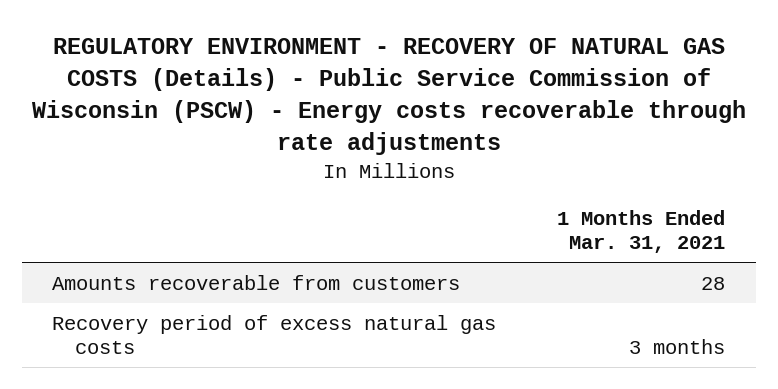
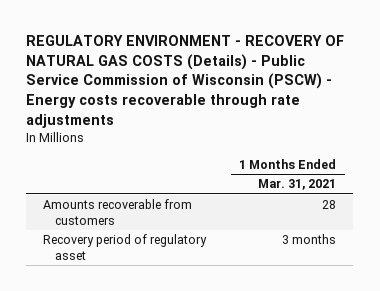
- Recovery period of excess natural gas costs | 3 months
+ Recovery period of regulatory asset | 3 months

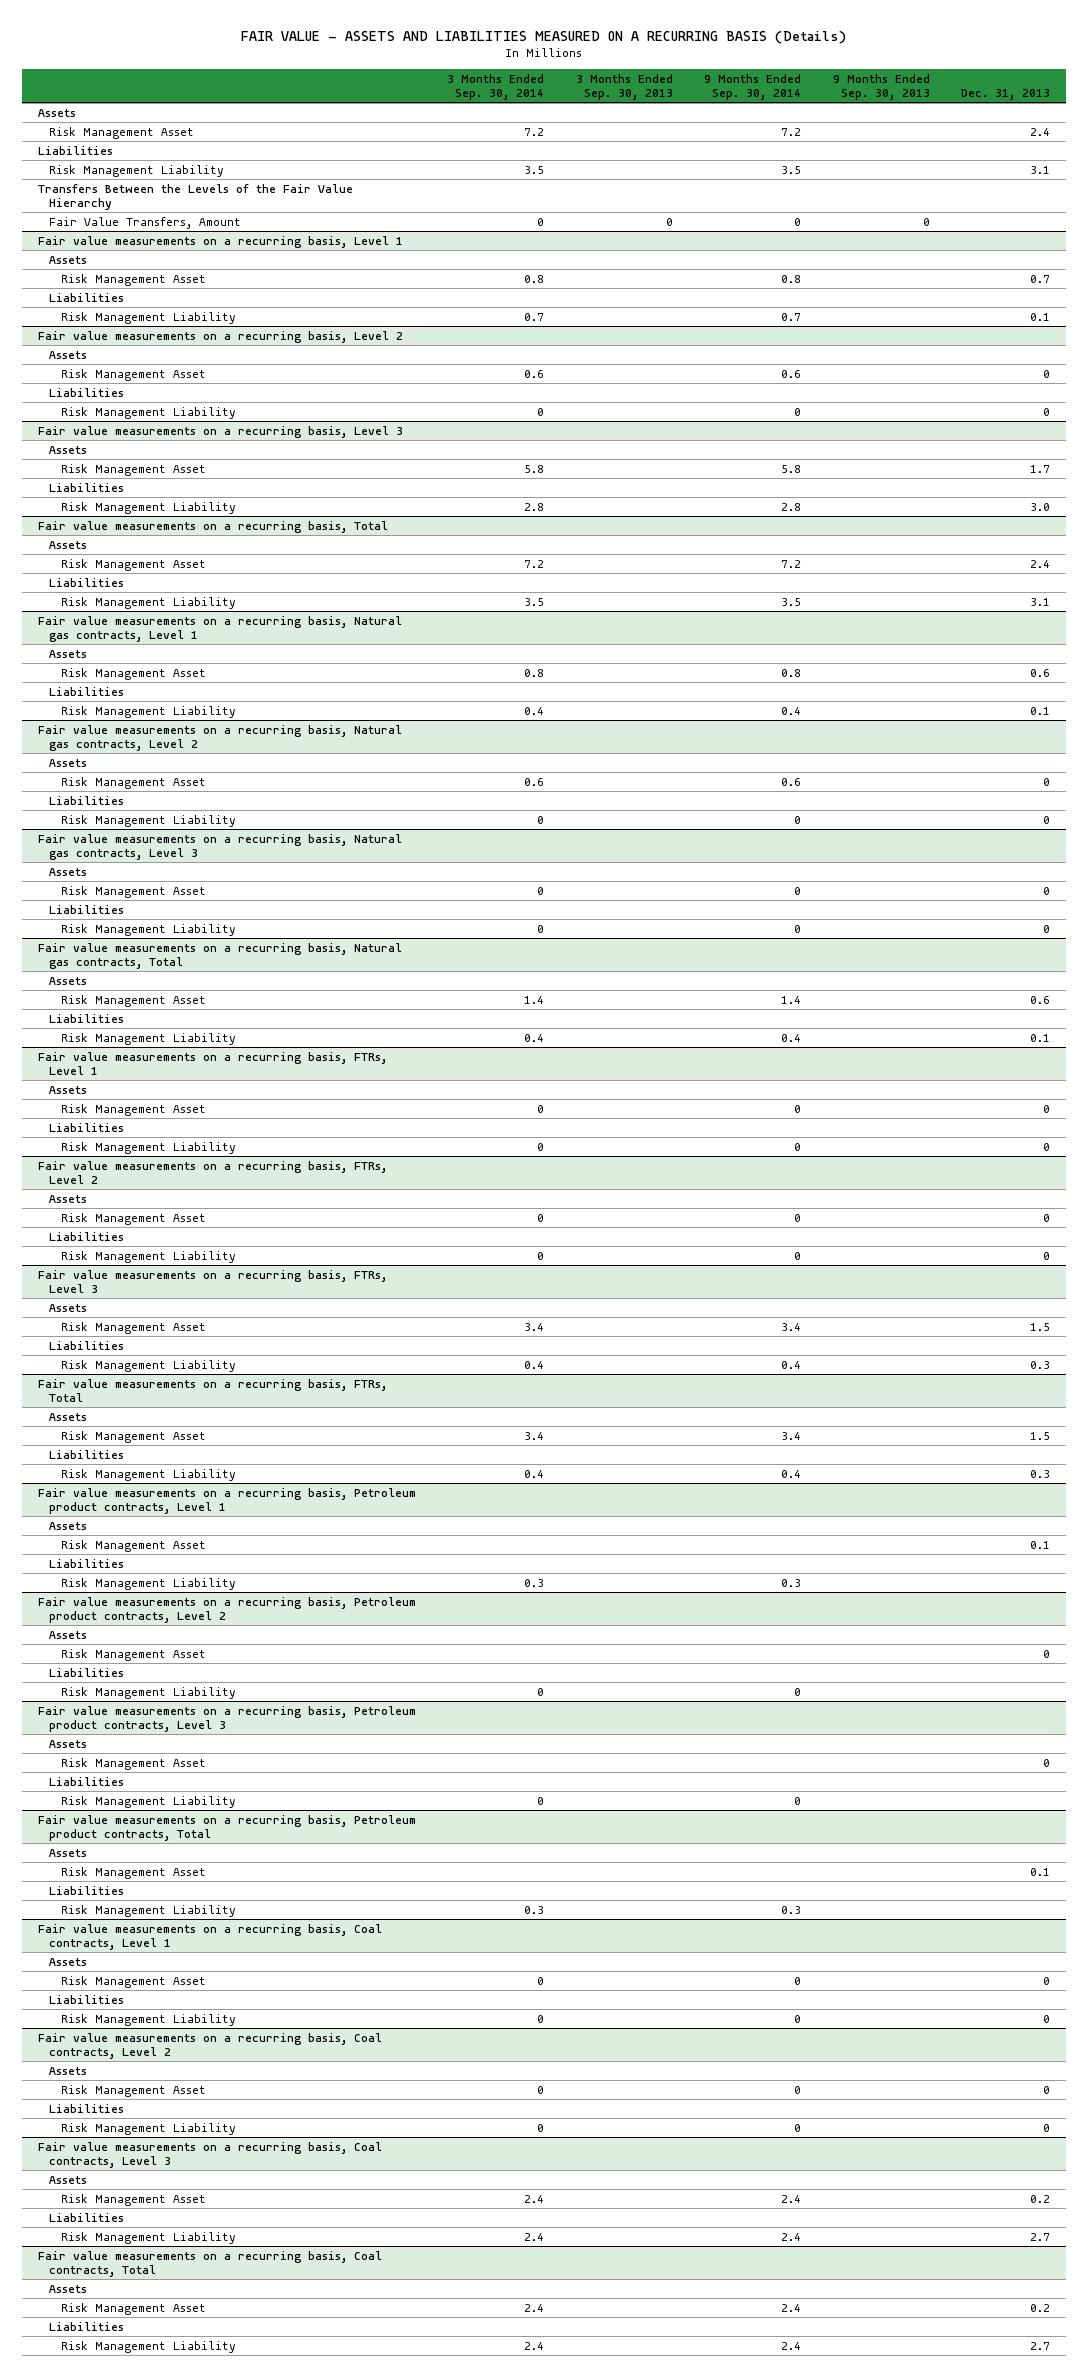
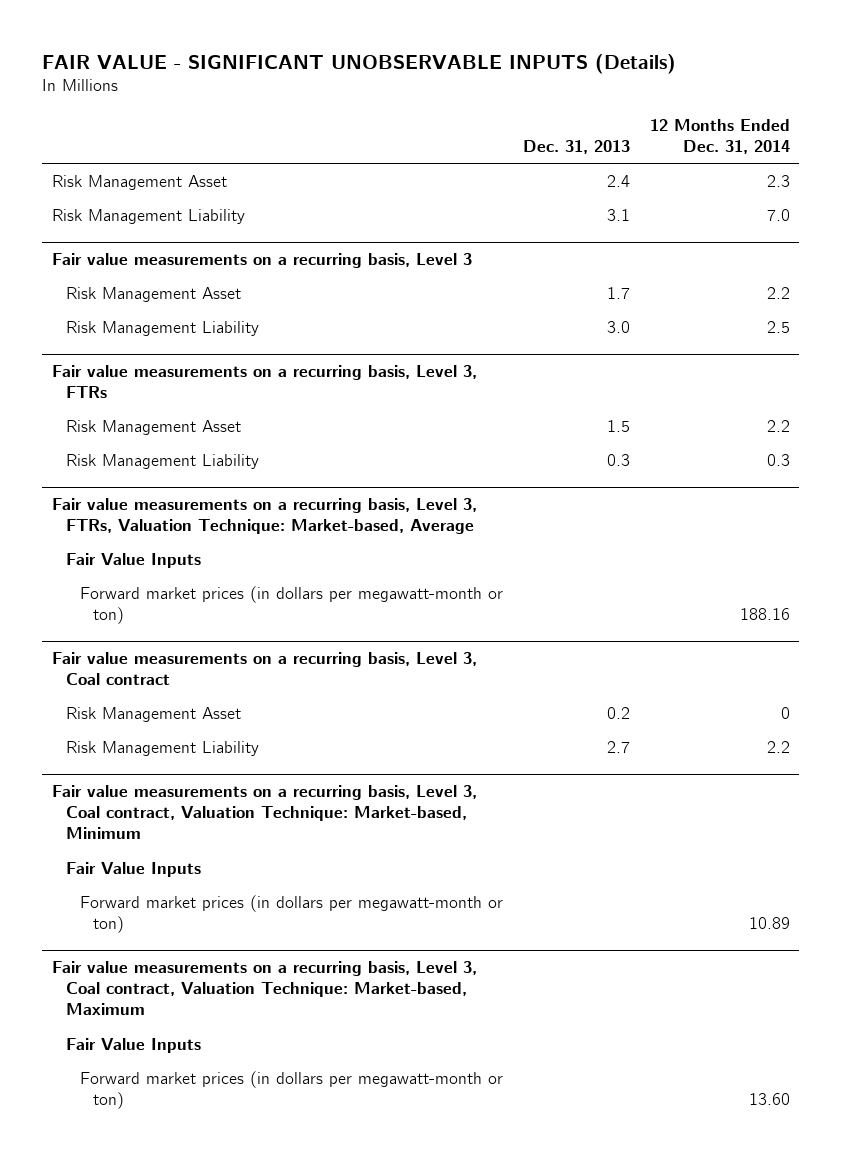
- FAIR VALUE - ASSETS AND LIABILITIES MEASURED ON A RECURRING BASIS (Details)
+ FAIR VALUE - SIGNIFICANT UNOBSERVABLE INPUTS (Details)
- | 3 Months Ended Sep. 30, 2014 | 3 Months Ended Sep. 30, 2013 | 9 Months Ended Sep. 30, 2014 | 9 Months Ended Sep. 30, 2013 | Dec. 31, 2013
+ | Dec. 31, 2013 | 12 Months Ended Dec. 31, 2014
- Assets
- Liabilities
- Transfers Between the Levels of the Fair Value Hierarchy
- Fair Value Transfers, Amount | 0 | 0 | 0 | 0 |
- Fair value measurements on a recurring basis, Level 1
- Assets
- Risk Management Asset | 0.8 | | 0.8 | | 0.7
- Liabilities
- Risk Management Liability | 0.7 | | 0.7 | | 0.1
- Fair value measurements on a recurring basis, Level 2
- Assets
- Risk Management Asset | 0.6 | | 0.6 | | 0
- Liabilities
- Risk Management Liability | 0 | | 0 | | 0
@ Fair value measurements on a recurring basis, Level 3
- Assets
- Liabilities
- Fair value measurements on a recurring basis, Total
- Assets
- Risk Management Asset | 7.2 | | 7.2 | | 2.4
- Liabilities
- Risk Management Liability | 3.5 | | 3.5 | | 3.1
- Fair value measurements on a recurring basis, Natural gas contracts, Level 1
- Assets
- Risk Management Asset | 0.8 | | 0.8 | | 0.6
- Liabilities
- Risk Management Liability | 0.4 | | 0.4 | | 0.1
- Fair value measurements on a recurring basis, Natural gas contracts, Level 2
- Assets
- Risk Management Asset | 0.6 | | 0.6 | | 0
- Liabilities
- Risk Management Liability | 0 | | 0 | | 0
- Fair value measurements on a recurring basis, Natural gas contracts, Level 3
- Assets
- Risk Management Asset | 0 | | 0 | | 0
- Liabilities
- Risk Management Liability | 0 | | 0 | | 0
- Fair value measurements on a recurring basis, Natural gas contracts, Total
- Assets
- Risk Management Asset | 1.4 | | 1.4 | | 0.6
- Liabilities
- Risk Management Liability | 0.4 | | 0.4 | | 0.1
- Fair value measurements on a recurring basis, FTRs, Level 1
- Assets
- Risk Management Asset | 0 | | 0 | | 0
- Liabilities
- Risk Management Liability | 0 | | 0 | | 0
- Fair value measurements on a recurring basis, FTRs, Level 2
- Assets
- Risk Management Asset | 0 | | 0 | | 0
- Liabilities
- Risk Management Liability | 0 | | 0 | | 0
- Fair value measurements on a recurring basis, FTRs, Level 3
- Assets
- Risk Management Asset | 3.4 | | 3.4 | | 1.5
- Liabilities
- Risk Management Liability | 0.4 | | 0.4 | | 0.3
- Fair value measurements on a recurring basis, FTRs, Total
- Assets
+ Fair value measurements on a recurring basis, Level 3, FTRs
- Liabilities
- Fair value measurements on a recurring basis, Petroleum product contracts, Level 1
- Assets
- Risk Management Asset | | | | | 0.1
- Liabilities
- Risk Management Liability | 0.3 | | 0.3 | |
- Fair value measurements on a recurring basis, Petroleum product contracts, Level 2
- Assets
- Risk Management Asset | | | | | 0
- Liabilities
- Risk Management Liability | 0 | | 0 | |
- Fair value measurements on a recurring basis, Petroleum product contracts, Level 3
- Assets
- Risk Management Asset | | | | | 0
- Liabilities
- Risk Management Liability | 0 | | 0 | |
- Fair value measurements on a recurring basis, Petroleum product contracts, Total
- Assets
- Risk Management Asset | | | | | 0.1
- Liabilities
- Risk Management Liability | 0.3 | | 0.3 | |
- Fair value measurements on a recurring basis, Coal contracts, Level 1
- Assets
- Risk Management Asset | 0 | | 0 | | 0
- Liabilities
- Risk Management Liability | 0 | | 0 | | 0
- Fair value measurements on a recurring basis, Coal contracts, Level 2
- Assets
- Risk Management Asset | 0 | | 0 | | 0
- Liabilities
- Risk Management Liability | 0 | | 0 | | 0
- Fair value measurements on a recurring basis, Coal contracts, Level 3
- Assets
- Risk Management Asset | 2.4 | | 2.4 | | 0.2
- Liabilities
- Risk Management Liability | 2.4 | | 2.4 | | 2.7
- Fair value measurements on a recurring basis, Coal contracts, Total
- Assets
+ Fair value measurements on a recurring basis, Level 3, FTRs, Valuation Technique: Market-based, Average
+ Fair Value Inputs
+ Forward market prices (in dollars per megawatt-month or ton) | | 188.16
+ Fair value measurements on a recurring basis, Level 3, Coal contract
- Liabilities
+ Fair value measurements on a recurring basis, Level 3, Coal contract, Valuation Technique: Market-based, Minimum
+ Fair Value Inputs
+ Forward market prices (in dollars per megawatt-month or ton) | | 10.89
+ Fair value measurements on a recurring basis, Level 3, Coal contract, Valuation Technique: Market-based, Maximum
+ Fair Value Inputs
+ Forward market prices (in dollars per megawatt-month or ton) | | 13.60

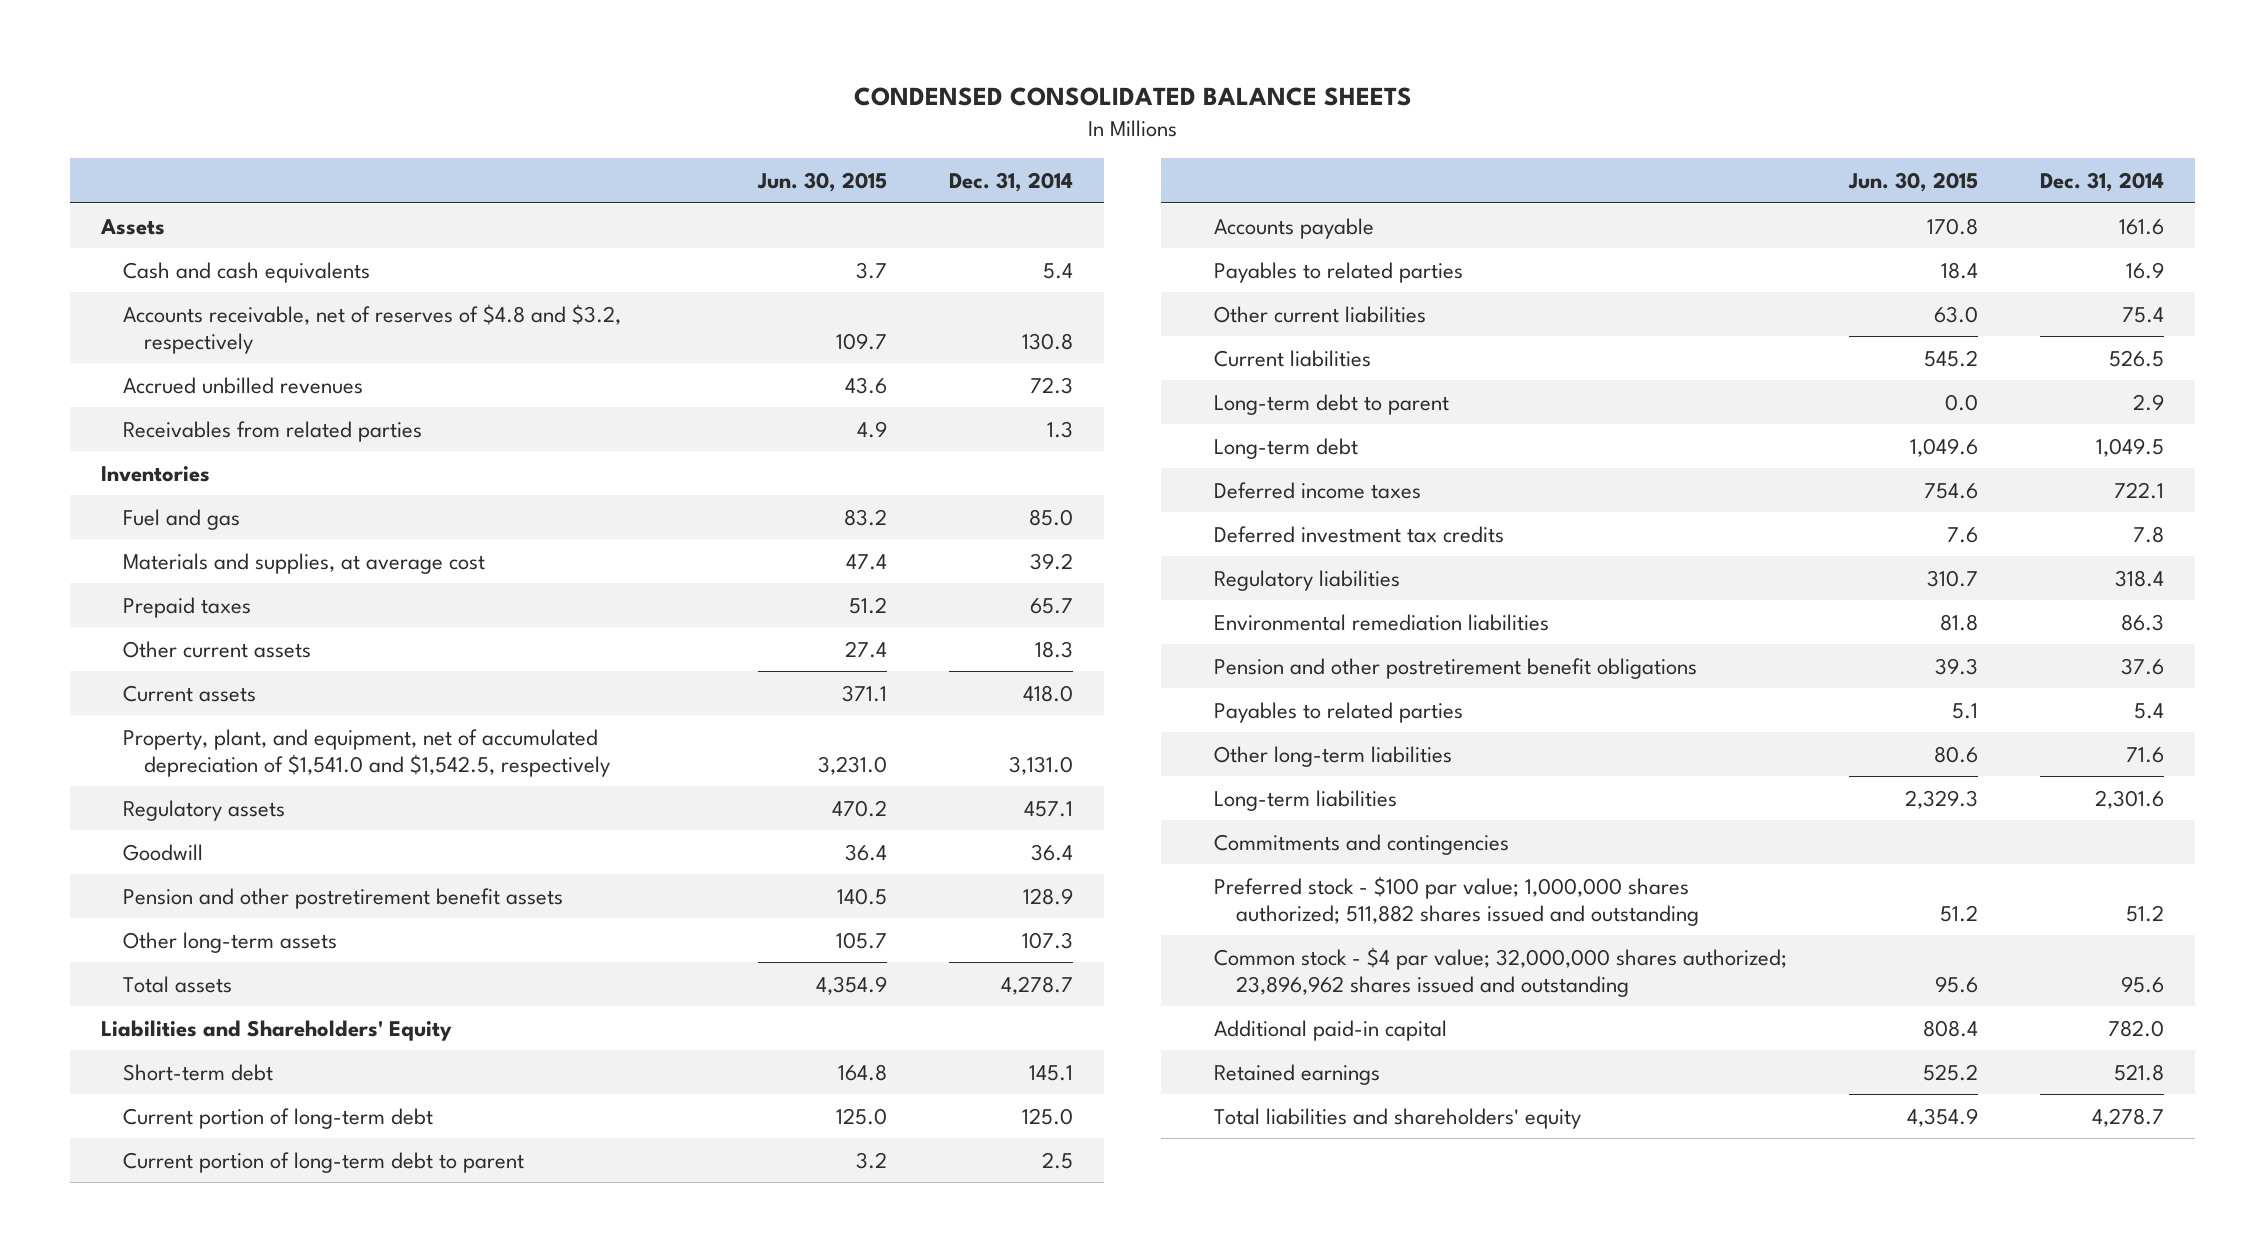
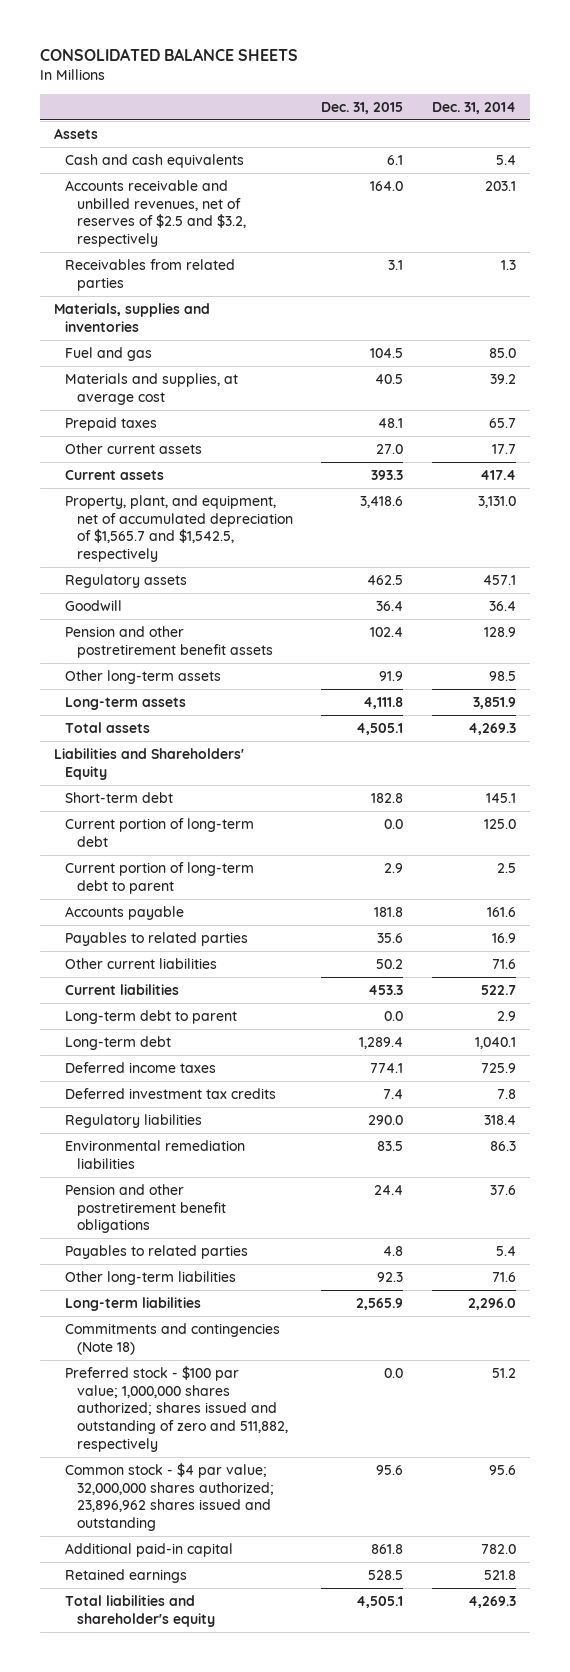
- CONDENSED CONSOLIDATED BALANCE SHEETS
+ CONSOLIDATED BALANCE SHEETS
- | Jun. 30, 2015 | Dec. 31, 2014
+ | Dec. 31, 2015 | Dec. 31, 2014
- Accounts receivable, net of reserves of $4.8 and $3.2, respectively | 109.7 | 130.8
- Accrued unbilled revenues | 43.6 | 72.3
+ Accounts receivable and unbilled revenues, net of reserves of $2.5 and $3.2, respectively | 164.0 | 203.1
- Inventories
+ Materials, supplies and inventories
- Other current assets | 27.4 | 18.3
- Current assets | 371.1 | 418.0
- Property, plant, and equipment, net of accumulated depreciation of $1,541.0 and $1,542.5, respectively | 3,231.0 | 3,131.0
+ Other current assets | 27.0 | 17.7
+ Current assets | 393.3 | 417.4
+ Property, plant, and equipment, net of accumulated depreciation of $1,565.7 and $1,542.5, respectively | 3,418.6 | 3,131.0
- Other long-term assets | 105.7 | 107.3
- Total assets | 4,354.9 | 4,278.7
+ Other long-term assets | 91.9 | 98.5
+ Long-term assets | 4,111.8 | 3,851.9
+ Total assets | 4,505.1 | 4,269.3
- Other current liabilities | 63.0 | 75.4
- Current liabilities | 545.2 | 526.5
+ Other current liabilities | 50.2 | 71.6
+ Current liabilities | 453.3 | 522.7
- Long-term debt | 1,049.6 | 1,049.5
- Deferred income taxes | 754.6 | 722.1
+ Long-term debt | 1,289.4 | 1,040.1
+ Deferred income taxes | 774.1 | 725.9
- Long-term liabilities | 2,329.3 | 2,301.6
- Commitments and contingencies
- Preferred stock - $100 par value; 1,000,000 shares authorized; 511,882 shares issued and outstanding | 51.2 | 51.2
+ Long-term liabilities | 2,565.9 | 2,296.0
+ Commitments and contingencies (Note 18)
+ Preferred stock - $100 par value; 1,000,000 shares authorized; shares issued and outstanding of zero and 511,882, respectively | 0.0 | 51.2
- Total liabilities and shareholders' equity | 4,354.9 | 4,278.7
+ Total liabilities and shareholder's equity | 4,505.1 | 4,269.3

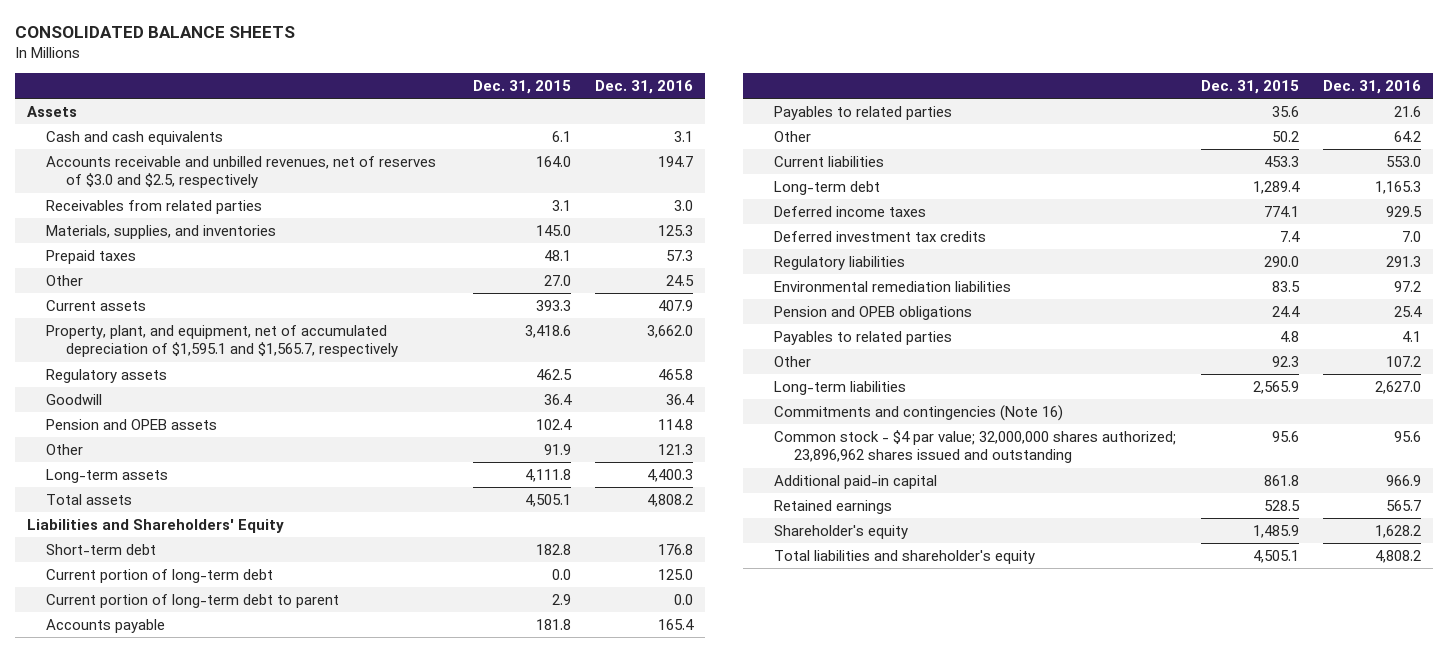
- | Dec. 31, 2015 | Dec. 31, 2014
+ | Dec. 31, 2015 | Dec. 31, 2016
- Accounts receivable and unbilled revenues, net of reserves of $2.5 and $3.2, respectively | 164.0 | 203.1
+ Accounts receivable and unbilled revenues, net of reserves of $3.0 and $2.5, respectively | 164.0 | 194.7
- Materials, supplies and inventories
- Fuel and gas | 104.5 | 85.0
- Materials and supplies, at average cost | 40.5 | 39.2
+ Materials, supplies, and inventories | 145.0 | 125.3
- Other current assets | 27.0 | 17.7
+ Other | 27.0 | 24.5
- Property, plant, and equipment, net of accumulated depreciation of $1,565.7 and $1,542.5, respectively | 3,418.6 | 3,131.0
+ Property, plant, and equipment, net of accumulated depreciation of $1,595.1 and $1,565.7, respectively | 3,418.6 | 3,662.0
- Pension and other postretirement benefit assets | 102.4 | 128.9
- Other long-term assets | 91.9 | 98.5
+ Pension and OPEB assets | 102.4 | 114.8
+ Other | 91.9 | 121.3
- Other current liabilities | 50.2 | 71.6
+ Other | 50.2 | 64.2
- Long-term debt to parent | 0.0 | 2.9
- Pension and other postretirement benefit obligations | 24.4 | 37.6
+ Pension and OPEB obligations | 24.4 | 25.4
- Other long-term liabilities | 92.3 | 71.6
+ Other | 92.3 | 107.2
- Commitments and contingencies (Note 18)
- Preferred stock - $100 par value; 1,000,000 shares authorized; shares issued and outstanding of zero and 511,882, respectively | 0.0 | 51.2
+ Commitments and contingencies (Note 16)
+ Shareholder's equity | 1,485.9 | 1,628.2

